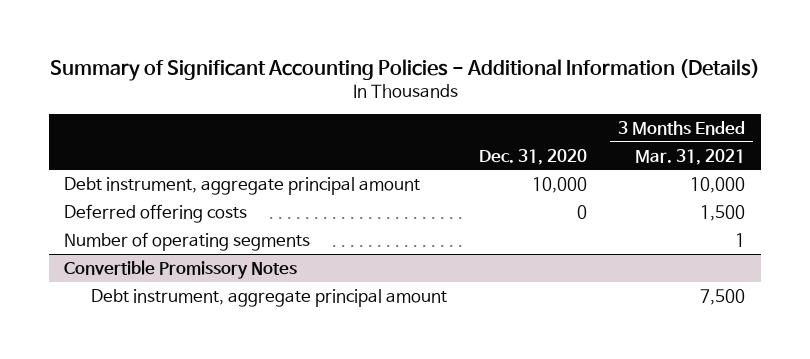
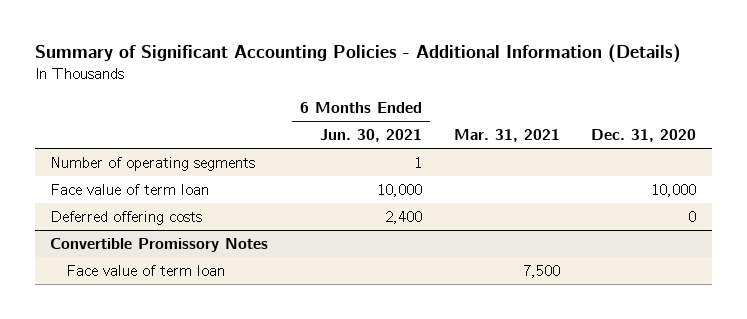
- | Dec. 31, 2020 | 3 Months Ended Mar. 31, 2021
+ | 6 Months Ended Jun. 30, 2021 | Mar. 31, 2021 | Dec. 31, 2020
- Debt instrument, aggregate principal amount | 10,000 | 10,000
+ Face value of term loan | 10,000 | | 10,000
moved down: Deferred offering costs | 2,400 | | 0
@ Convertible Promissory Notes
- Debt instrument, aggregate principal amount | | 7,500
+ Face value of term loan | | 7,500 |

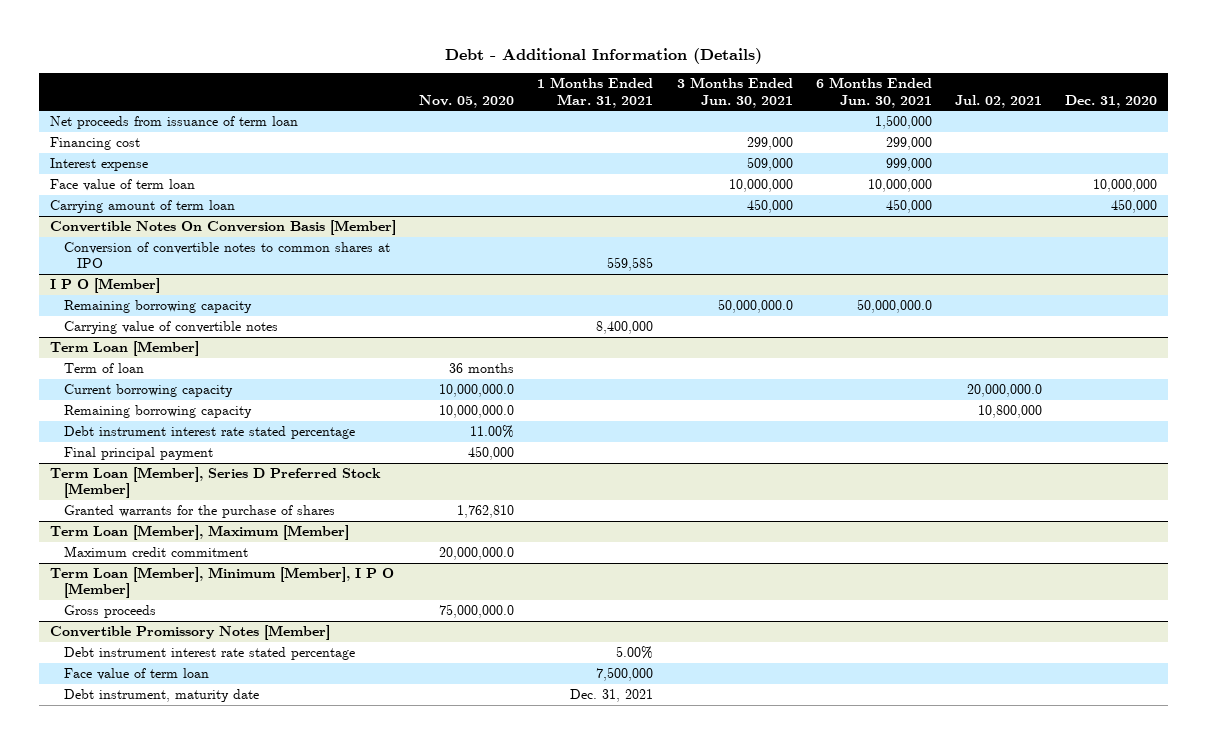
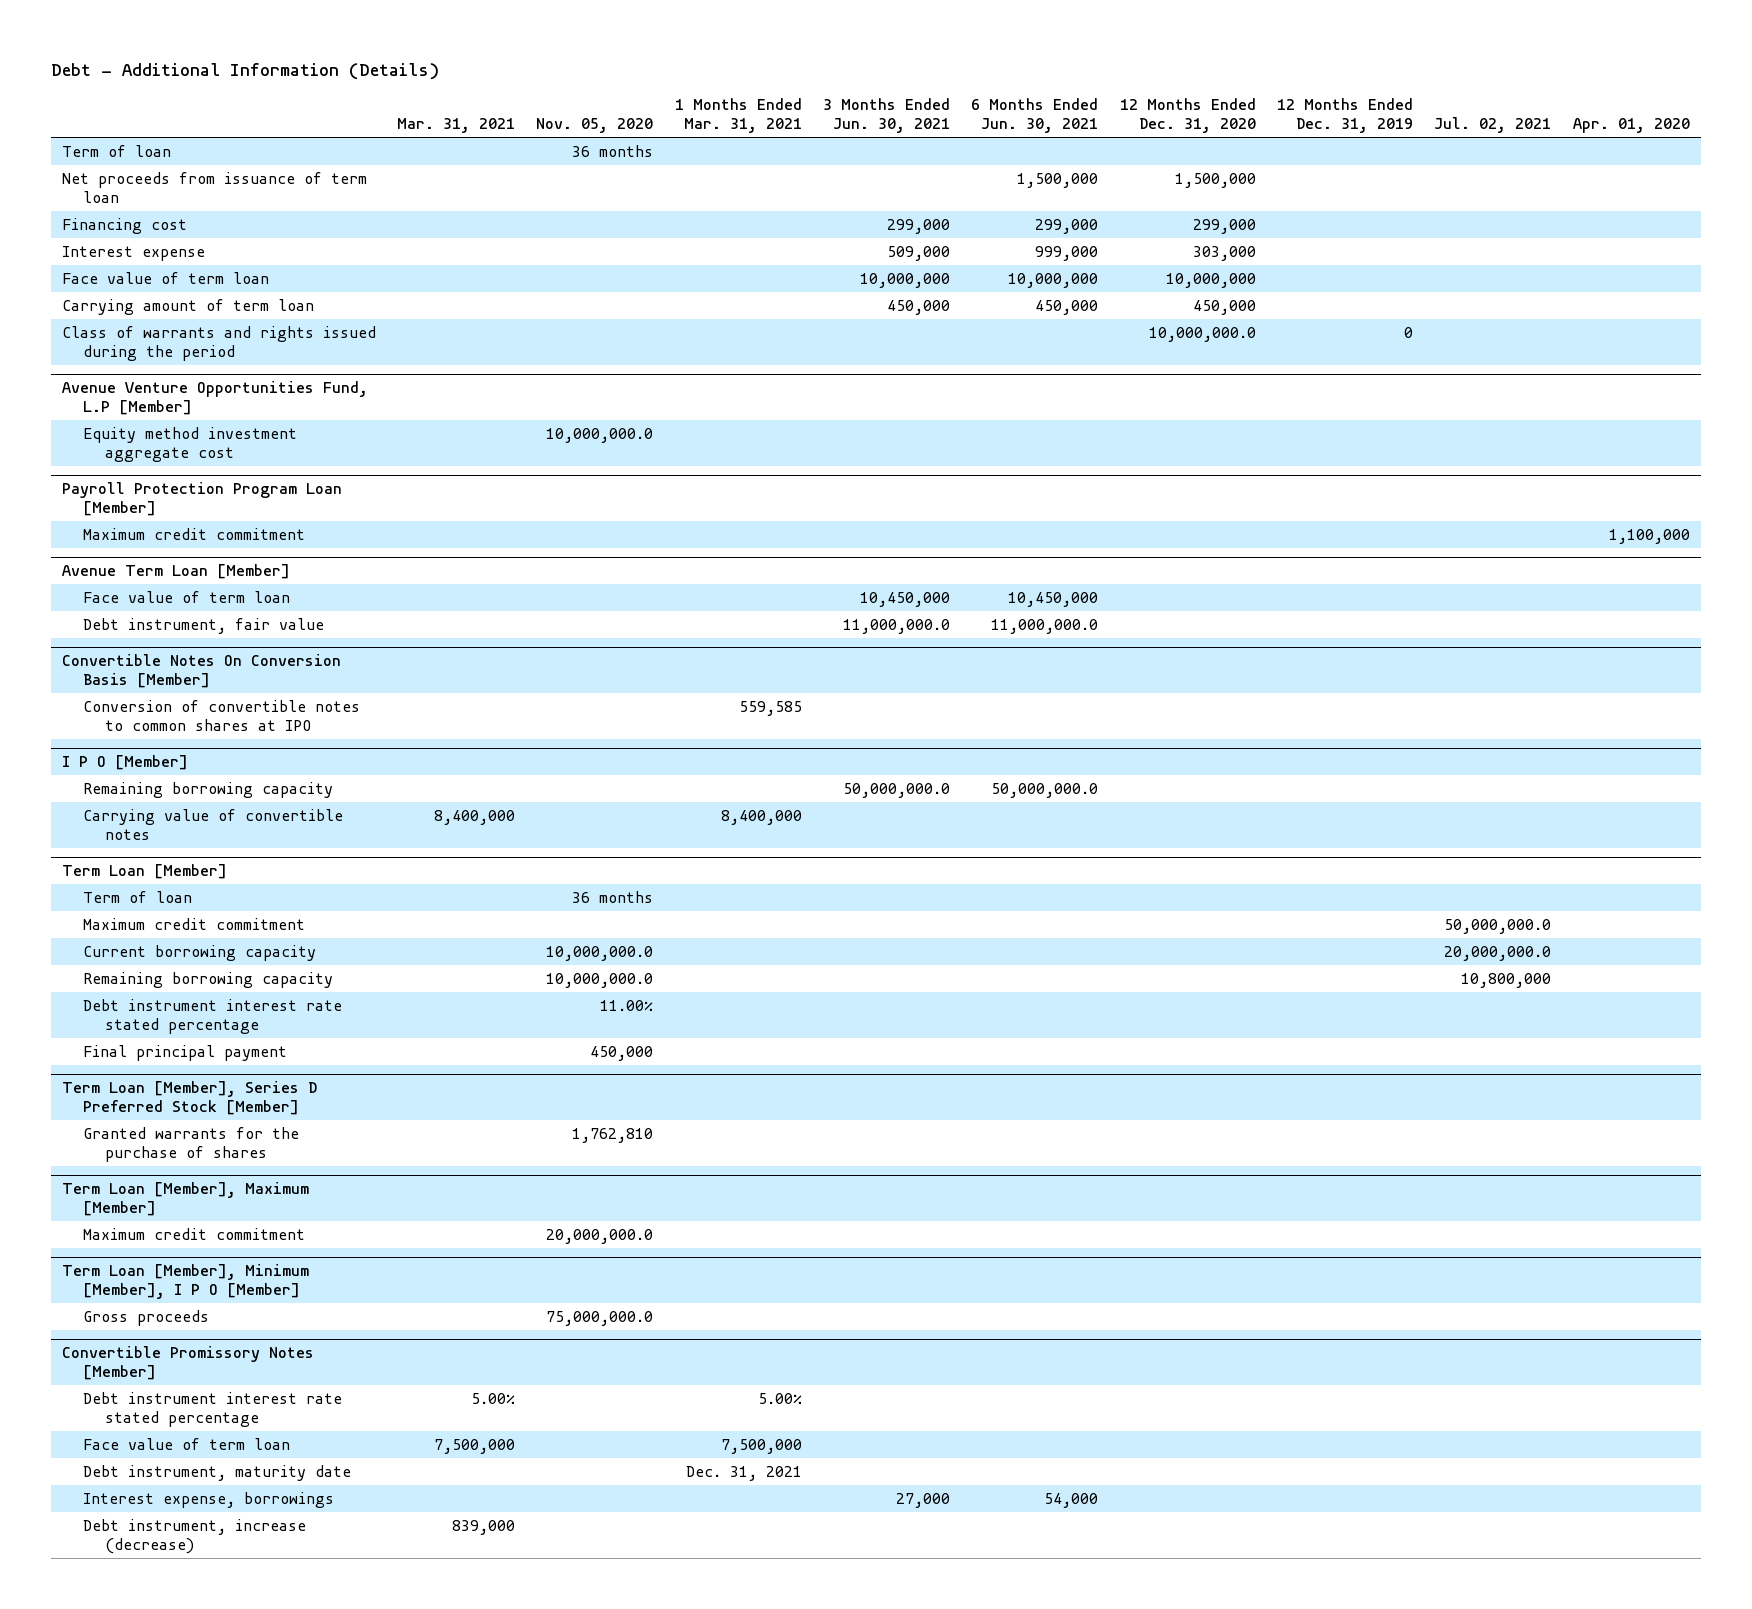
- | Nov. 05, 2020 | 1 Months Ended Mar. 31, 2021 | 3 Months Ended Jun. 30, 2021 | 6 Months Ended Jun. 30, 2021 | Jul. 02, 2021 | Dec. 31, 2020
+ | Mar. 31, 2021 | Nov. 05, 2020 | 1 Months Ended Mar. 31, 2021 | 3 Months Ended Jun. 30, 2021 | 6 Months Ended Jun. 30, 2021 | 12 Months Ended Dec. 31, 2020 | 12 Months Ended Dec. 31, 2019 | Jul. 02, 2021 | Apr. 01, 2020
+ Term of loan | | 36 months | | | | | | |
+ Class of warrants and rights issued during the period | | | | | | 10,000,000.0 | 0 | |
+ Avenue Venture Opportunities Fund, L.P [Member]
+ Equity method investment aggregate cost | | 10,000,000.0 | | | | | | |
+ Payroll Protection Program Loan [Member]
+ Maximum credit commitment | | | | | | | | | 1,100,000
+ Avenue Term Loan [Member]
+ Face value of term loan | | | | 10,450,000 | 10,450,000 | | | |
+ Debt instrument, fair value | | | | 11,000,000.0 | 11,000,000.0 | | | |
@ Term Loan [Member]
+ Maximum credit commitment | | | | | | | | 50,000,000.0 |
@ Convertible Promissory Notes [Member]
+ Interest expense, borrowings | | | | 27,000 | 54,000 | | | |
+ Debt instrument, increase (decrease) | 839,000 | | | | | | | |

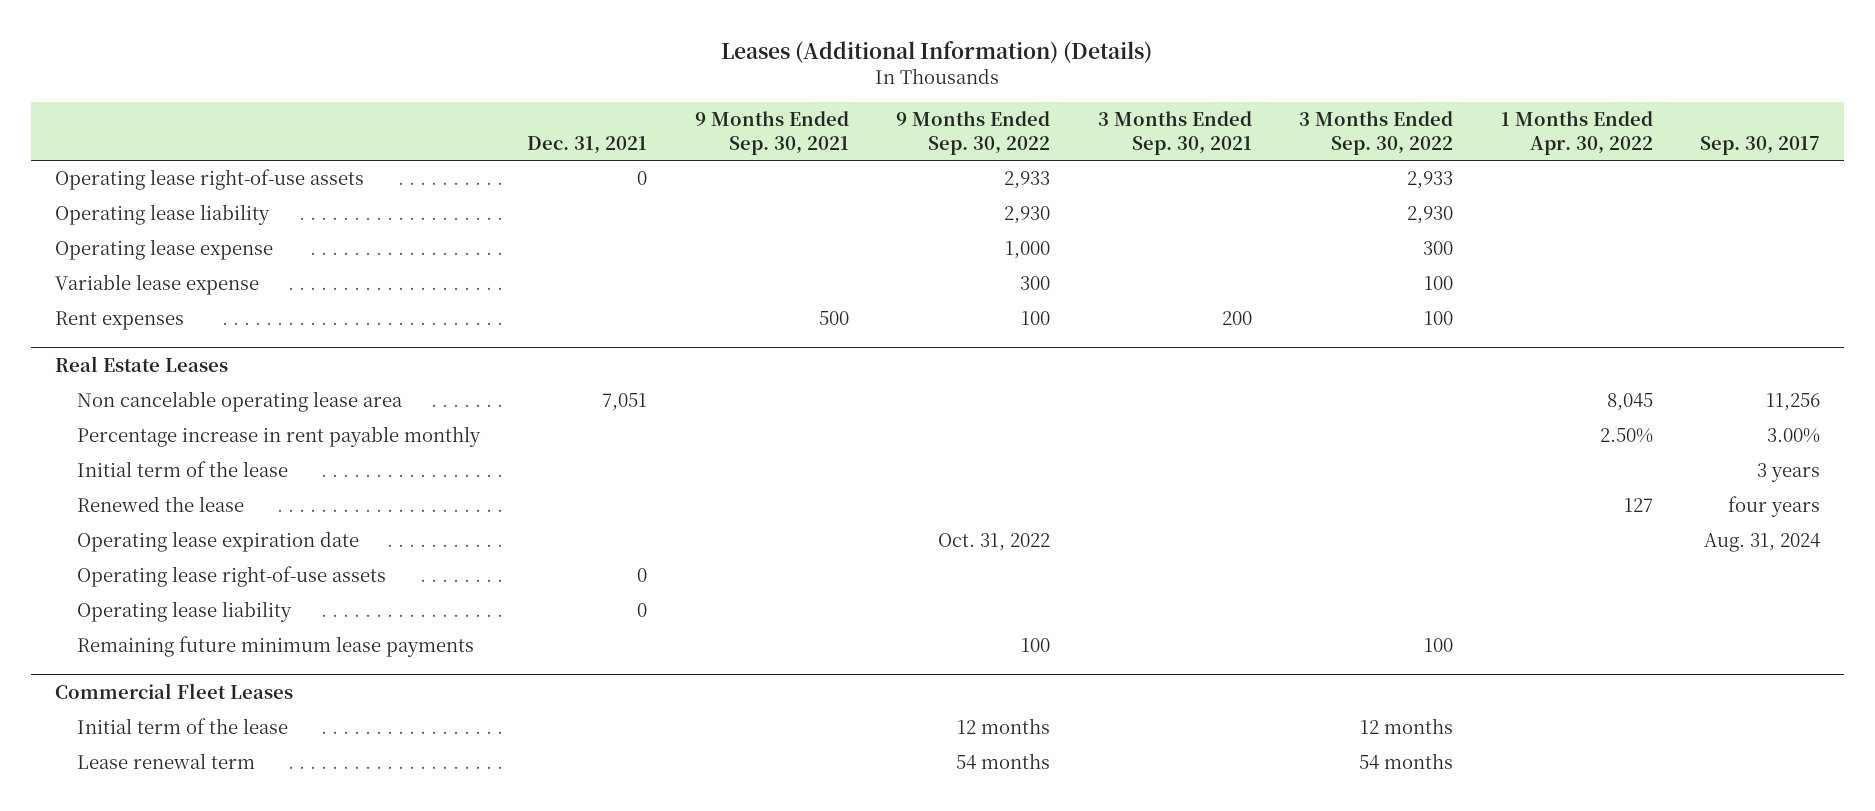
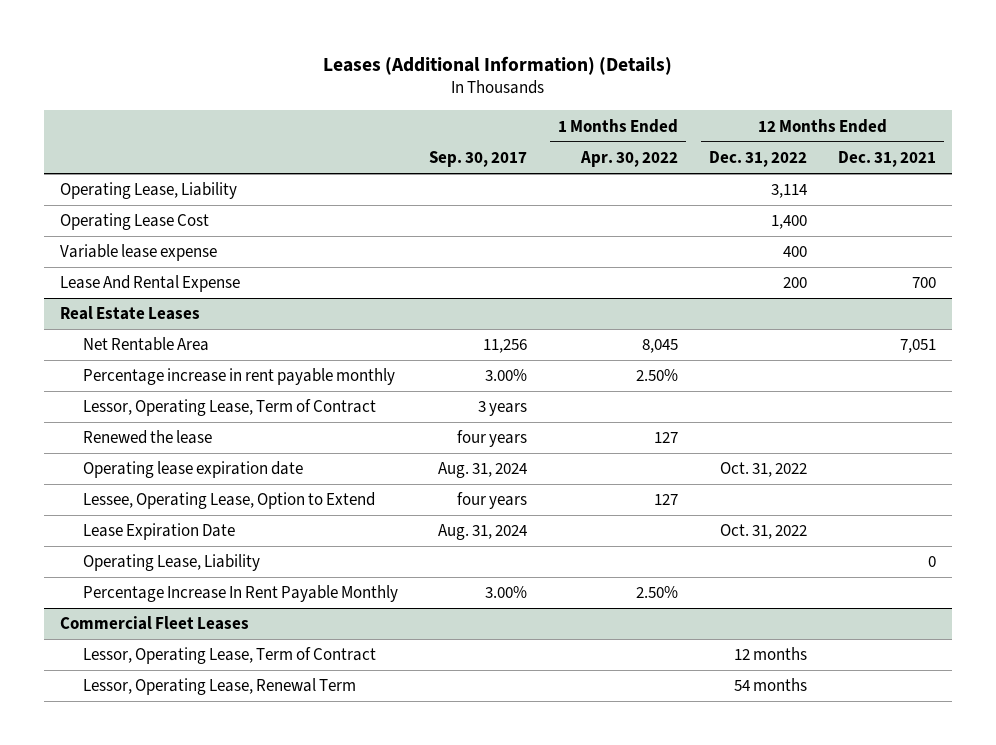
- | Dec. 31, 2021 | 9 Months Ended Sep. 30, 2021 | 9 Months Ended Sep. 30, 2022 | 3 Months Ended Sep. 30, 2021 | 3 Months Ended Sep. 30, 2022 | 1 Months Ended Apr. 30, 2022 | Sep. 30, 2017
+ | Sep. 30, 2017 | 1 Months Ended Apr. 30, 2022 | 12 Months Ended Dec. 31, 2022 | 12 Months Ended Dec. 31, 2021
- Operating lease right-of-use assets | 0 | | 2,933 | | 2,933 | |
- Operating lease liability | | | 2,930 | | 2,930 | |
- Operating lease expense | | | 1,000 | | 300 | |
+ Operating Lease, Liability | | | 3,114 |
+ Operating Lease Cost | | | 1,400 |
- Rent expenses | | 500 | 100 | 200 | 100 | |
+ Lease And Rental Expense | | | 200 | 700
@ Real Estate Leases
- Non cancelable operating lease area | 7,051 | | | | | 8,045 | 11,256
+ Net Rentable Area | 11,256 | 8,045 | | 7,051
- Initial term of the lease | | | | | | | 3 years
+ Lessor, Operating Lease, Term of Contract | 3 years | | |
- Operating lease right-of-use assets | 0 | | | | | |
- Operating lease liability | 0 | | | | | |
- Remaining future minimum lease payments | | | 100 | | 100 | |
+ Lessee, Operating Lease, Option to Extend | four years | 127 | |
+ Lease Expiration Date | Aug. 31, 2024 | | Oct. 31, 2022 |
+ Operating Lease, Liability | | | | 0
+ Percentage Increase In Rent Payable Monthly | 3.00% | 2.50% | |
@ Commercial Fleet Leases
- Initial term of the lease | | | 12 months | | 12 months | |
- Lease renewal term | | | 54 months | | 54 months | |
+ Lessor, Operating Lease, Term of Contract | | | 12 months |
+ Lessor, Operating Lease, Renewal Term | | | 54 months |

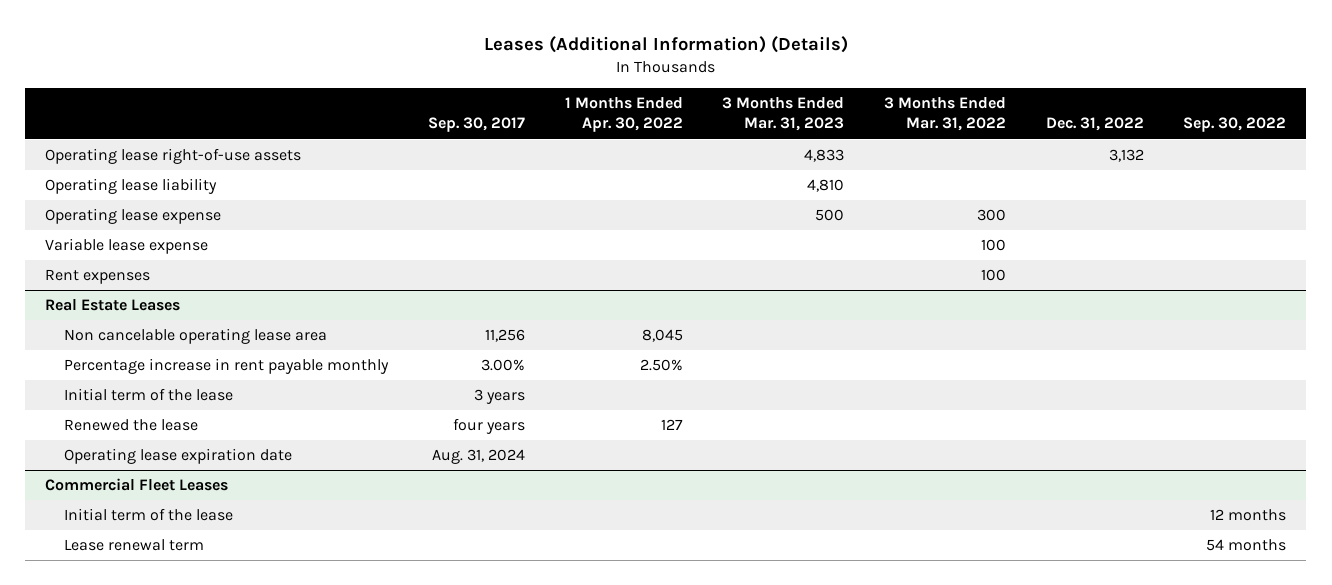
- | Sep. 30, 2017 | 1 Months Ended Apr. 30, 2022 | 12 Months Ended Dec. 31, 2022 | 12 Months Ended Dec. 31, 2021
+ | Sep. 30, 2017 | 1 Months Ended Apr. 30, 2022 | 3 Months Ended Mar. 31, 2023 | 3 Months Ended Mar. 31, 2022 | Dec. 31, 2022 | Sep. 30, 2022
- Operating Lease, Liability | | | 3,114 |
- Operating Lease Cost | | | 1,400 |
+ Operating lease right-of-use assets | | | 4,833 | | 3,132 |
+ Operating lease liability | | | 4,810 | | |
+ Operating lease expense | | | 500 | 300 | |
- Lease And Rental Expense | | | 200 | 700
+ Rent expenses | | | | 100 | |
@ Real Estate Leases
- Net Rentable Area | 11,256 | 8,045 | | 7,051
+ Non cancelable operating lease area | 11,256 | 8,045 | | | |
- Lessor, Operating Lease, Term of Contract | 3 years | | |
+ Initial term of the lease | 3 years | | | | |
- Lessee, Operating Lease, Option to Extend | four years | 127 | |
- Lease Expiration Date | Aug. 31, 2024 | | Oct. 31, 2022 |
- Operating Lease, Liability | | | | 0
- Percentage Increase In Rent Payable Monthly | 3.00% | 2.50% | |
@ Commercial Fleet Leases
- Lessor, Operating Lease, Term of Contract | | | 12 months |
- Lessor, Operating Lease, Renewal Term | | | 54 months |
+ Initial term of the lease | | | | | | 12 months
+ Lease renewal term | | | | | | 54 months

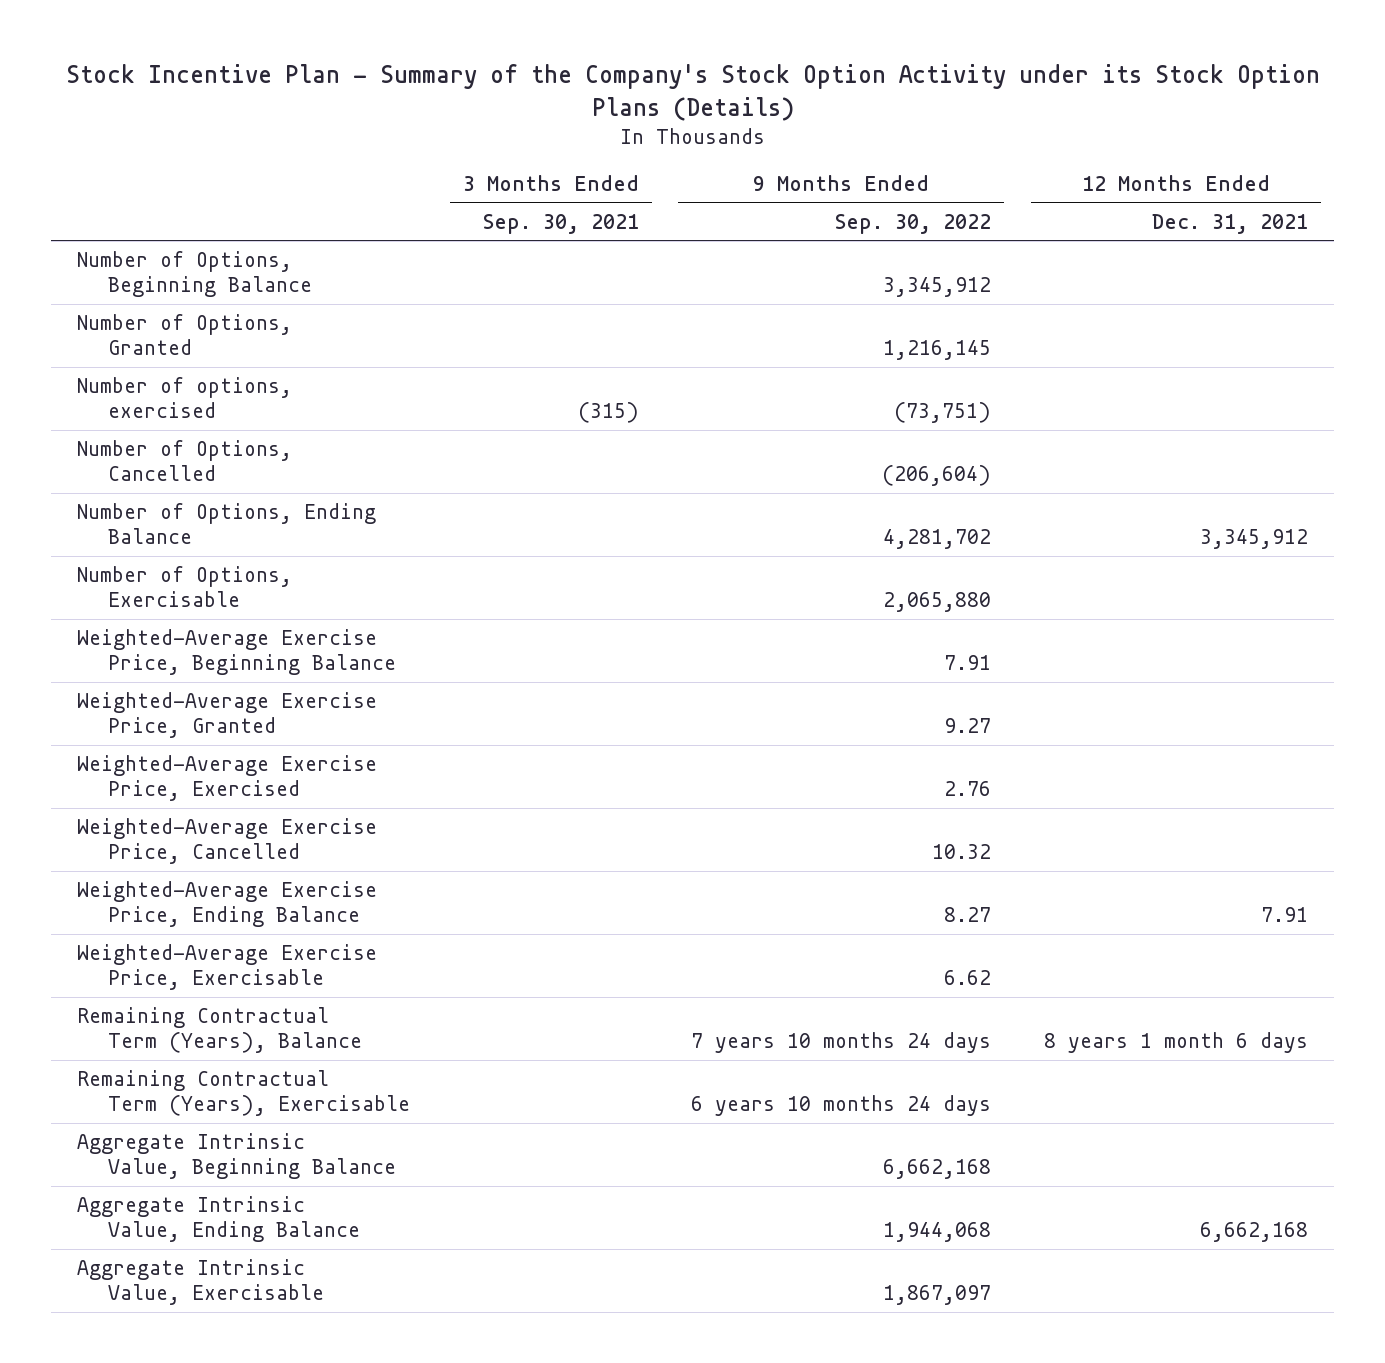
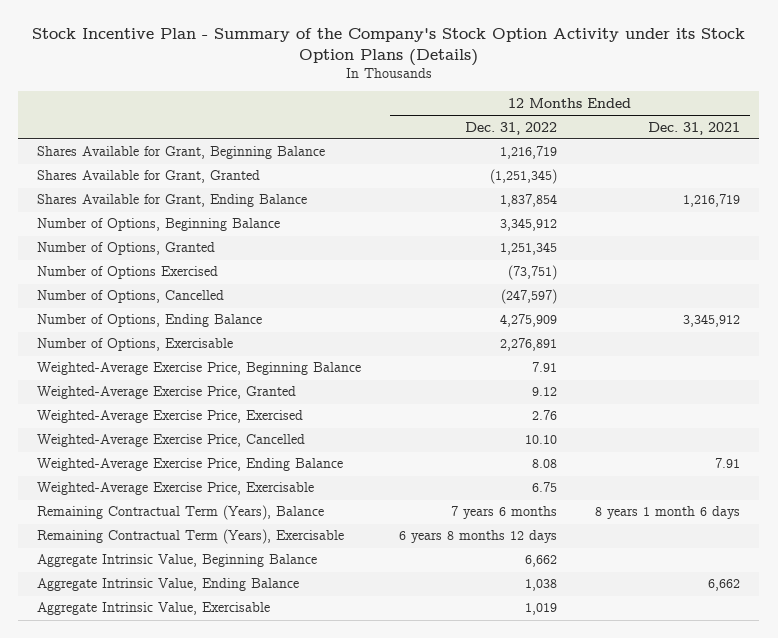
- | 3 Months Ended Sep. 30, 2021 | 9 Months Ended Sep. 30, 2022 | 12 Months Ended Dec. 31, 2021
+ | 12 Months Ended Dec. 31, 2022 | 12 Months Ended Dec. 31, 2021
+ Shares Available for Grant, Beginning Balance | 1,216,719 |
+ Shares Available for Grant, Granted | (1,251,345) |
+ Shares Available for Grant, Ending Balance | 1,837,854 | 1,216,719
- Number of options, exercised | (315) | (73,751) |
+ Number of Options Exercised | (73,751) |
- Aggregate Intrinsic Value, Ending Balance | | 1,944,068 | 6,662,168
+ Aggregate Intrinsic Value, Ending Balance | 1,038 | 6,662

